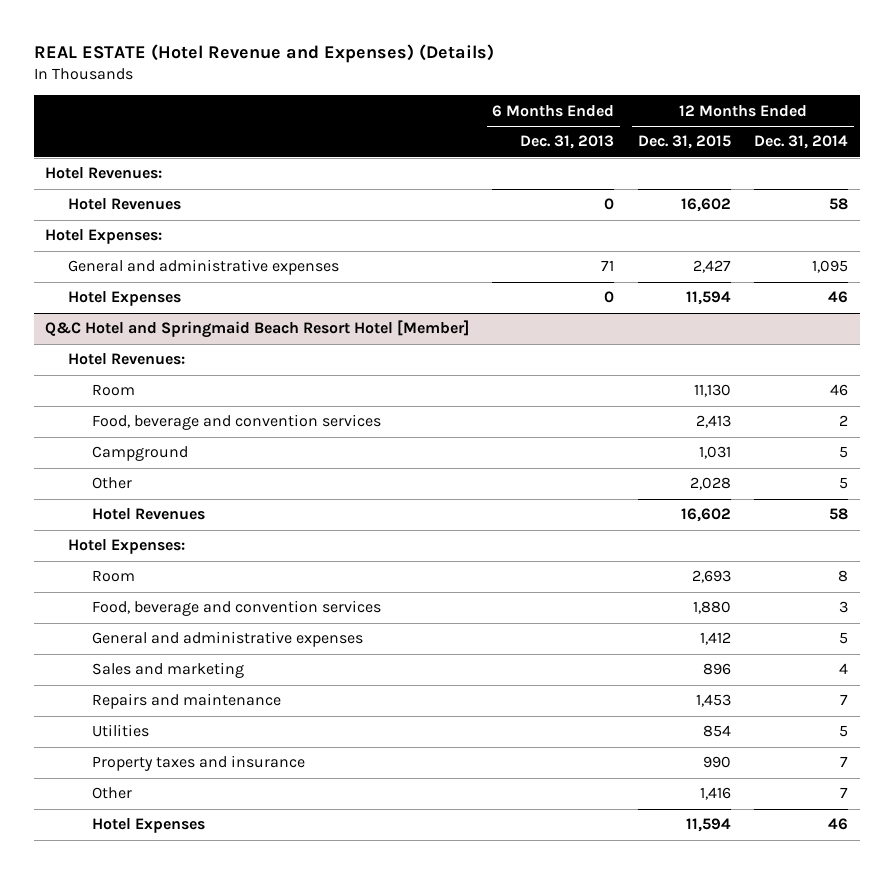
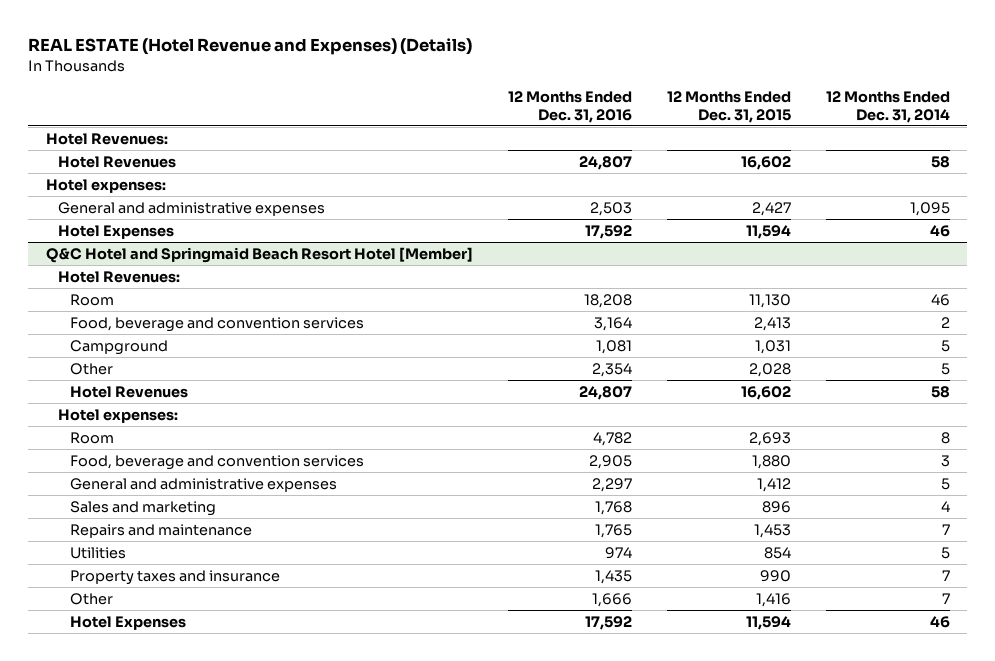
- | 6 Months Ended Dec. 31, 2013 | 12 Months Ended Dec. 31, 2015 | 12 Months Ended Dec. 31, 2014
+ | 12 Months Ended Dec. 31, 2016 | 12 Months Ended Dec. 31, 2015 | 12 Months Ended Dec. 31, 2014
- Hotel Expenses:
+ Hotel expenses:
@ Q&C Hotel and Springmaid Beach Resort Hotel [Member]
- Hotel Expenses:
+ Hotel expenses:

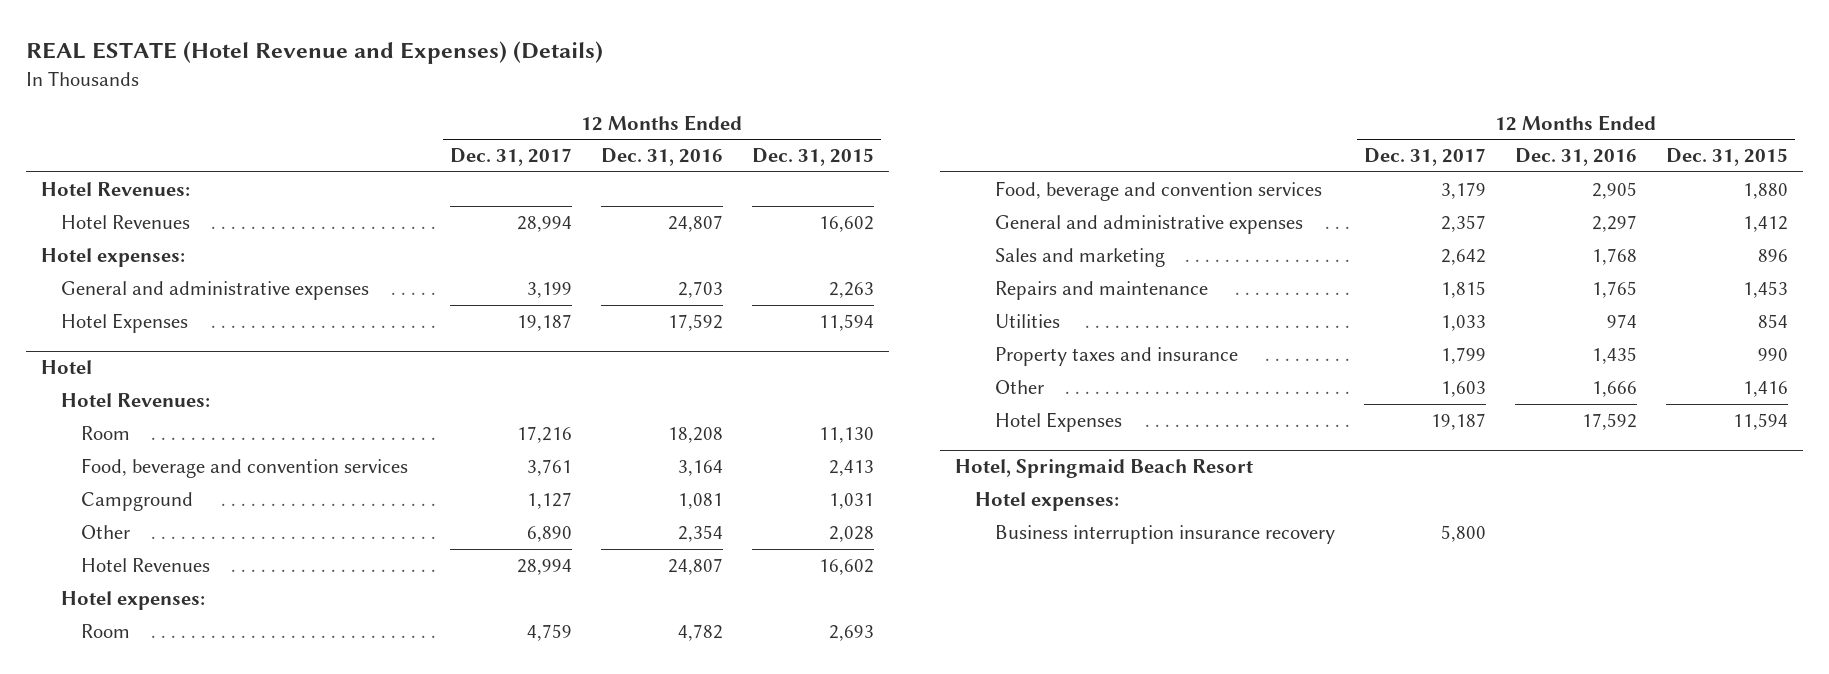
- | 12 Months Ended Dec. 31, 2016 | 12 Months Ended Dec. 31, 2015 | 12 Months Ended Dec. 31, 2014
+ | 12 Months Ended Dec. 31, 2017 | 12 Months Ended Dec. 31, 2016 | 12 Months Ended Dec. 31, 2015
- General and administrative expenses | 2,503 | 2,427 | 1,095
+ General and administrative expenses | 3,199 | 2,703 | 2,263
- Q&C Hotel and Springmaid Beach Resort Hotel [Member]
+ Hotel
+ Hotel, Springmaid Beach Resort
+ Hotel expenses:
+ Business interruption insurance recovery | 5,800 | |

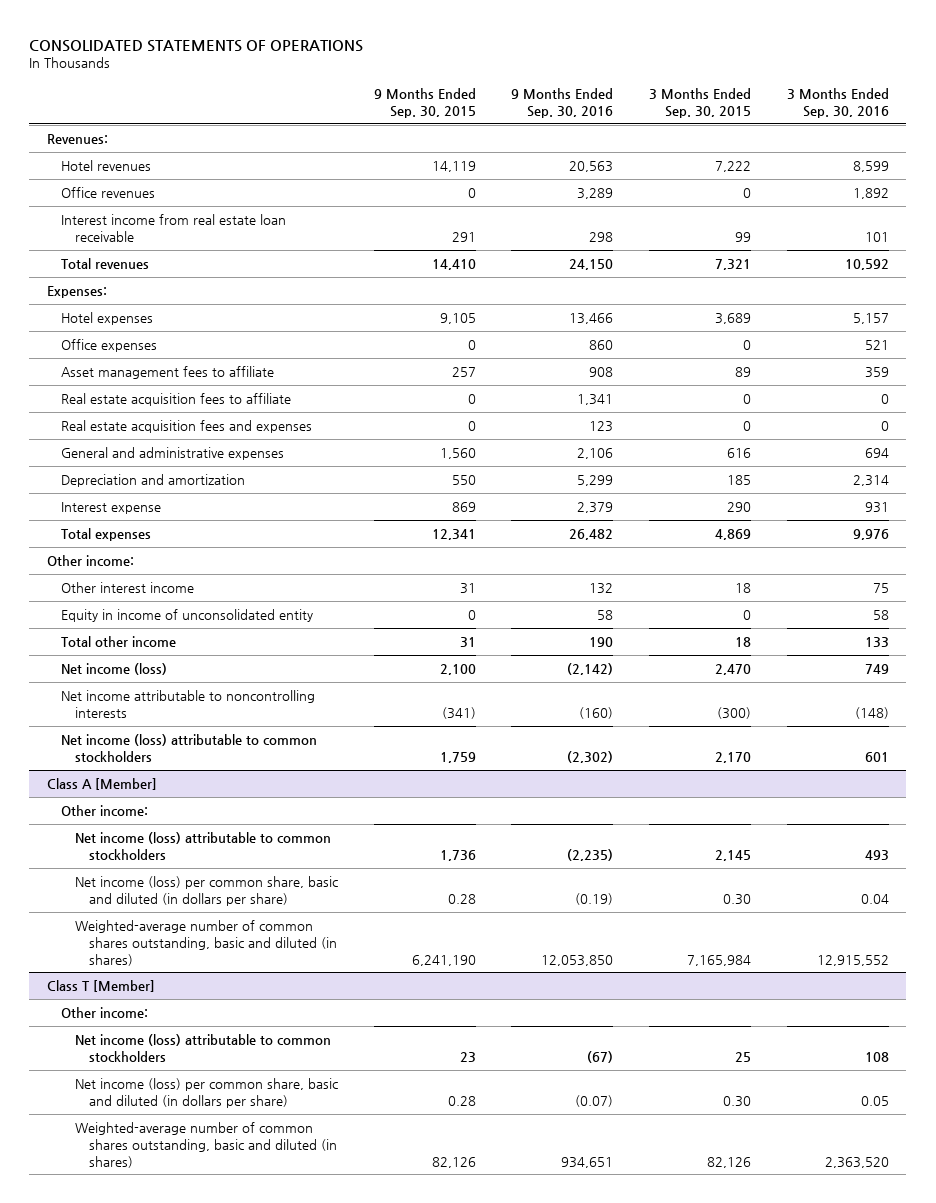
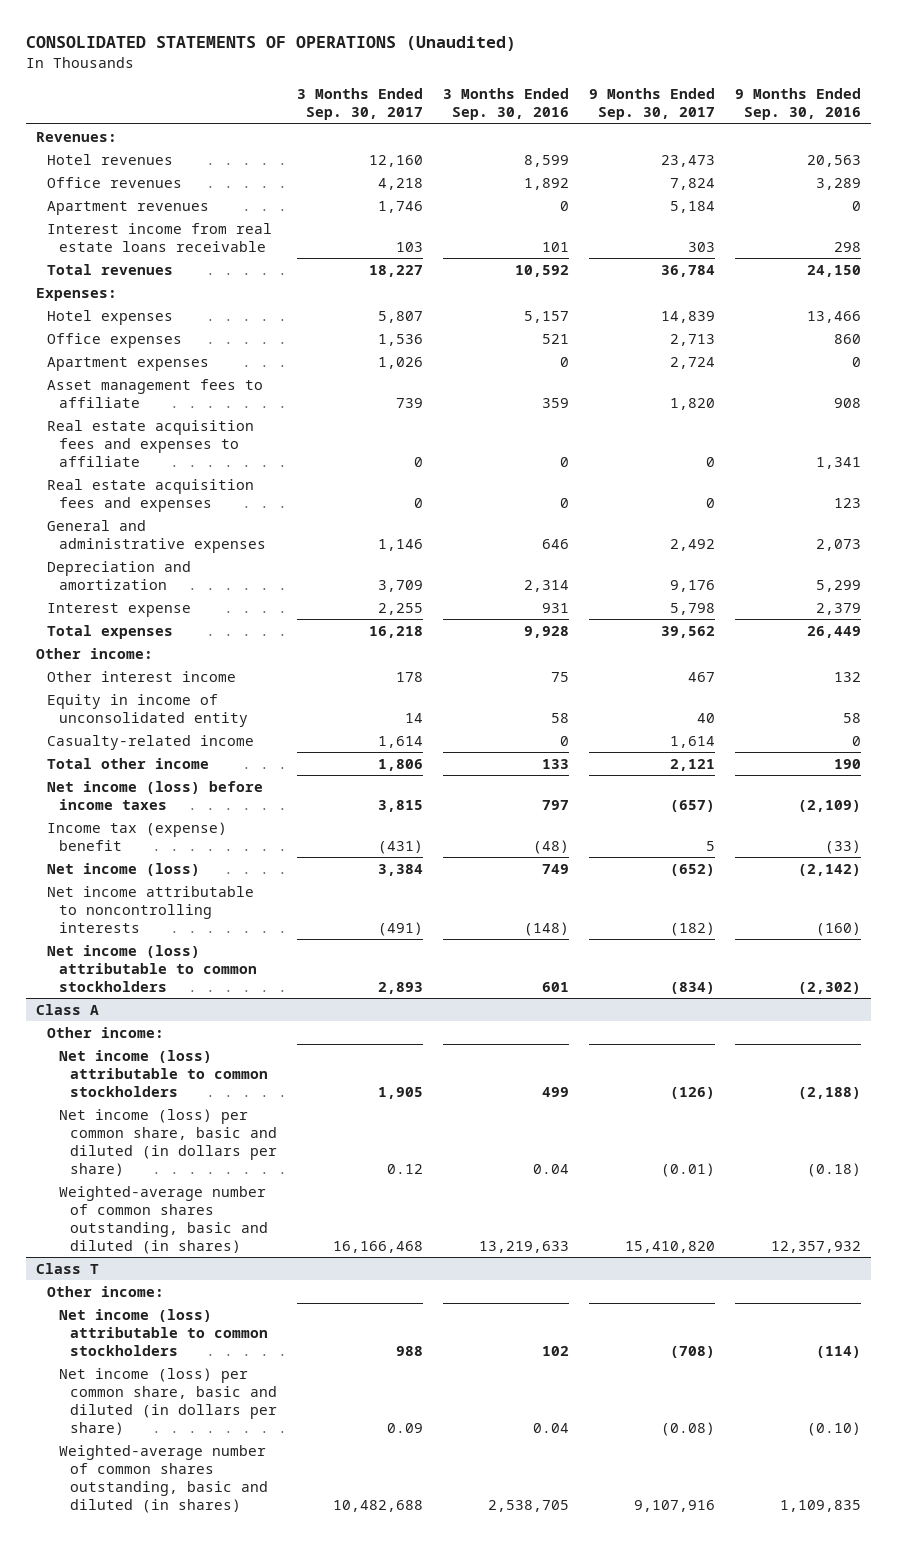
- CONSOLIDATED STATEMENTS OF OPERATIONS
+ CONSOLIDATED STATEMENTS OF OPERATIONS (Unaudited)
- | 9 Months Ended Sep. 30, 2015 | 9 Months Ended Sep. 30, 2016 | 3 Months Ended Sep. 30, 2015 | 3 Months Ended Sep. 30, 2016
+ | 3 Months Ended Sep. 30, 2017 | 3 Months Ended Sep. 30, 2016 | 9 Months Ended Sep. 30, 2017 | 9 Months Ended Sep. 30, 2016
- Interest income from real estate loan receivable | 291 | 298 | 99 | 101
+ Apartment revenues | 1,746 | 0 | 5,184 | 0
+ Interest income from real estate loans receivable | 103 | 101 | 303 | 298
+ Apartment expenses | 1,026 | 0 | 2,724 | 0
- Real estate acquisition fees to affiliate | 0 | 1,341 | 0 | 0
+ Real estate acquisition fees and expenses to affiliate | 0 | 0 | 0 | 1,341
- General and administrative expenses | 1,560 | 2,106 | 616 | 694
+ General and administrative expenses | 1,146 | 646 | 2,492 | 2,073
- Total expenses | 12,341 | 26,482 | 4,869 | 9,976
+ Total expenses | 16,218 | 9,928 | 39,562 | 26,449
+ Casualty-related income | 1,614 | 0 | 1,614 | 0
+ Net income (loss) before income taxes | 3,815 | 797 | (657) | (2,109)
+ Income tax (expense) benefit | (431) | (48) | 5 | (33)
- Class A [Member]
+ Class A
- Net income (loss) attributable to common stockholders | 1,736 | (2,235) | 2,145 | 493
- Net income (loss) per common share, basic and diluted (in dollars per share) | 0.28 | (0.19) | 0.30 | 0.04
- Weighted-average number of common shares outstanding, basic and diluted (in shares) | 6,241,190 | 12,053,850 | 7,165,984 | 12,915,552
- Class T [Member]
+ Net income (loss) attributable to common stockholders | 1,905 | 499 | (126) | (2,188)
+ Net income (loss) per common share, basic and diluted (in dollars per share) | 0.12 | 0.04 | (0.01) | (0.18)
+ Weighted-average number of common shares outstanding, basic and diluted (in shares) | 16,166,468 | 13,219,633 | 15,410,820 | 12,357,932
+ Class T
- Net income (loss) attributable to common stockholders | 23 | (67) | 25 | 108
- Net income (loss) per common share, basic and diluted (in dollars per share) | 0.28 | (0.07) | 0.30 | 0.05
- Weighted-average number of common shares outstanding, basic and diluted (in shares) | 82,126 | 934,651 | 82,126 | 2,363,520
+ Net income (loss) attributable to common stockholders | 988 | 102 | (708) | (114)
+ Net income (loss) per common share, basic and diluted (in dollars per share) | 0.09 | 0.04 | (0.08) | (0.10)
+ Weighted-average number of common shares outstanding, basic and diluted (in shares) | 10,482,688 | 2,538,705 | 9,107,916 | 1,109,835

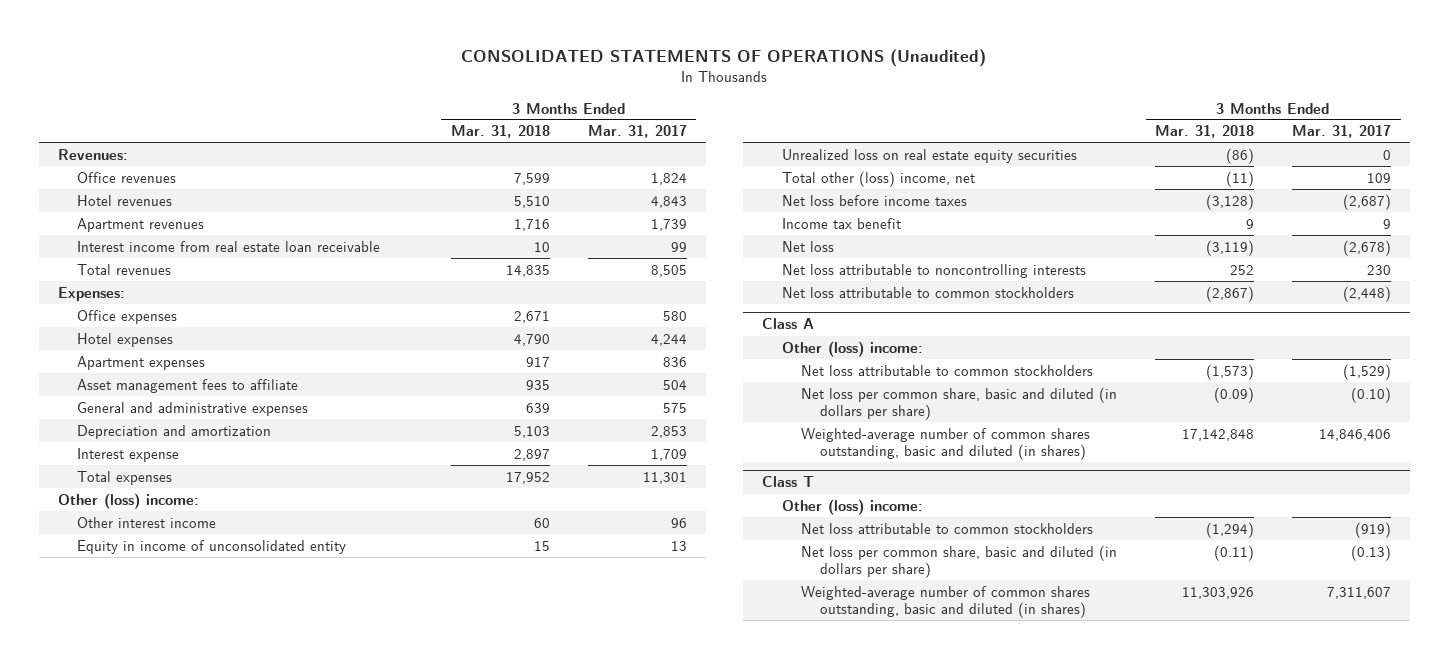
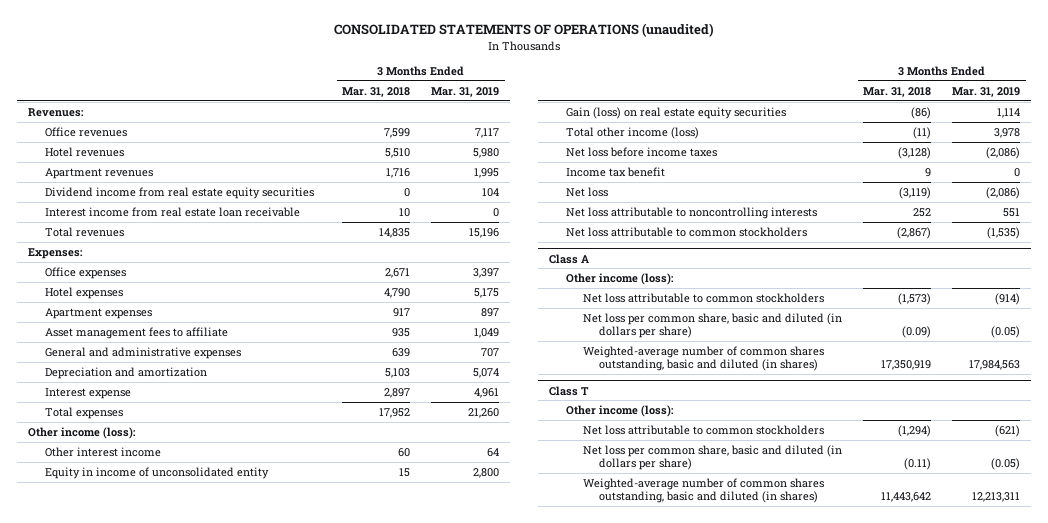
- CONSOLIDATED STATEMENTS OF OPERATIONS (Unaudited)
+ CONSOLIDATED STATEMENTS OF OPERATIONS (unaudited)
- | 3 Months Ended Mar. 31, 2018 | 3 Months Ended Mar. 31, 2017
+ | 3 Months Ended Mar. 31, 2018 | 3 Months Ended Mar. 31, 2019
+ Dividend income from real estate equity securities | 0 | 104
- Other (loss) income:
+ Other income (loss):
- Unrealized loss on real estate equity securities | (86) | 0
- Total other (loss) income, net | (11) | 109
+ Gain (loss) on real estate equity securities | (86) | 1,114
+ Total other income (loss) | (11) | 3,978
@ Class A
- Other (loss) income:
+ Other income (loss):
- Weighted-average number of common shares outstanding, basic and diluted (in shares) | 17,142,848 | 14,846,406
+ Weighted-average number of common shares outstanding, basic and diluted (in shares) | 17,350,919 | 17,984,563
@ Class T
- Other (loss) income:
+ Other income (loss):
- Weighted-average number of common shares outstanding, basic and diluted (in shares) | 11,303,926 | 7,311,607
+ Weighted-average number of common shares outstanding, basic and diluted (in shares) | 11,443,642 | 12,213,311

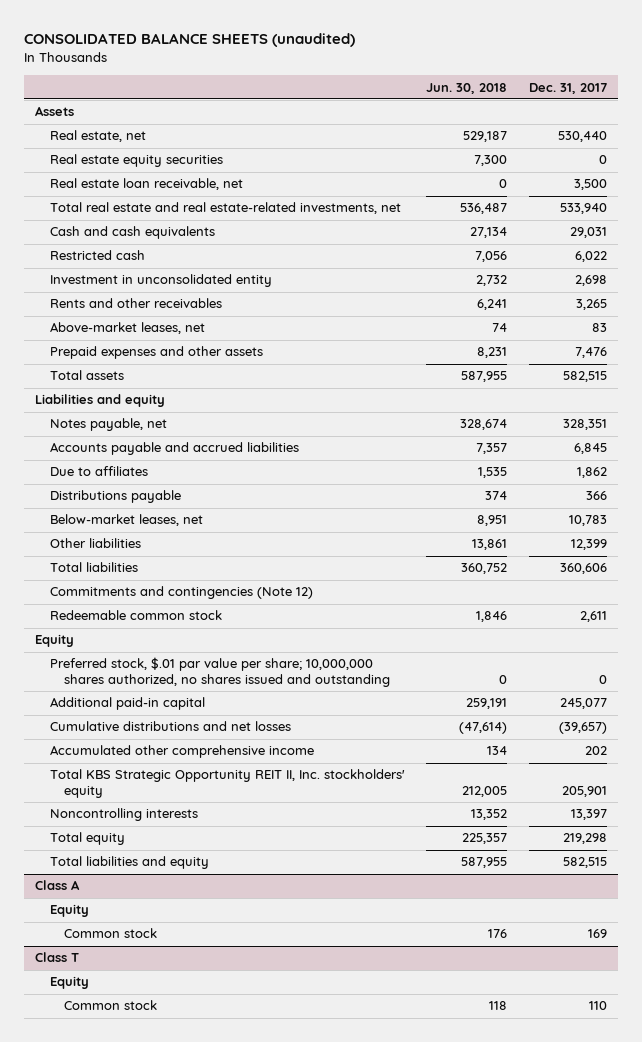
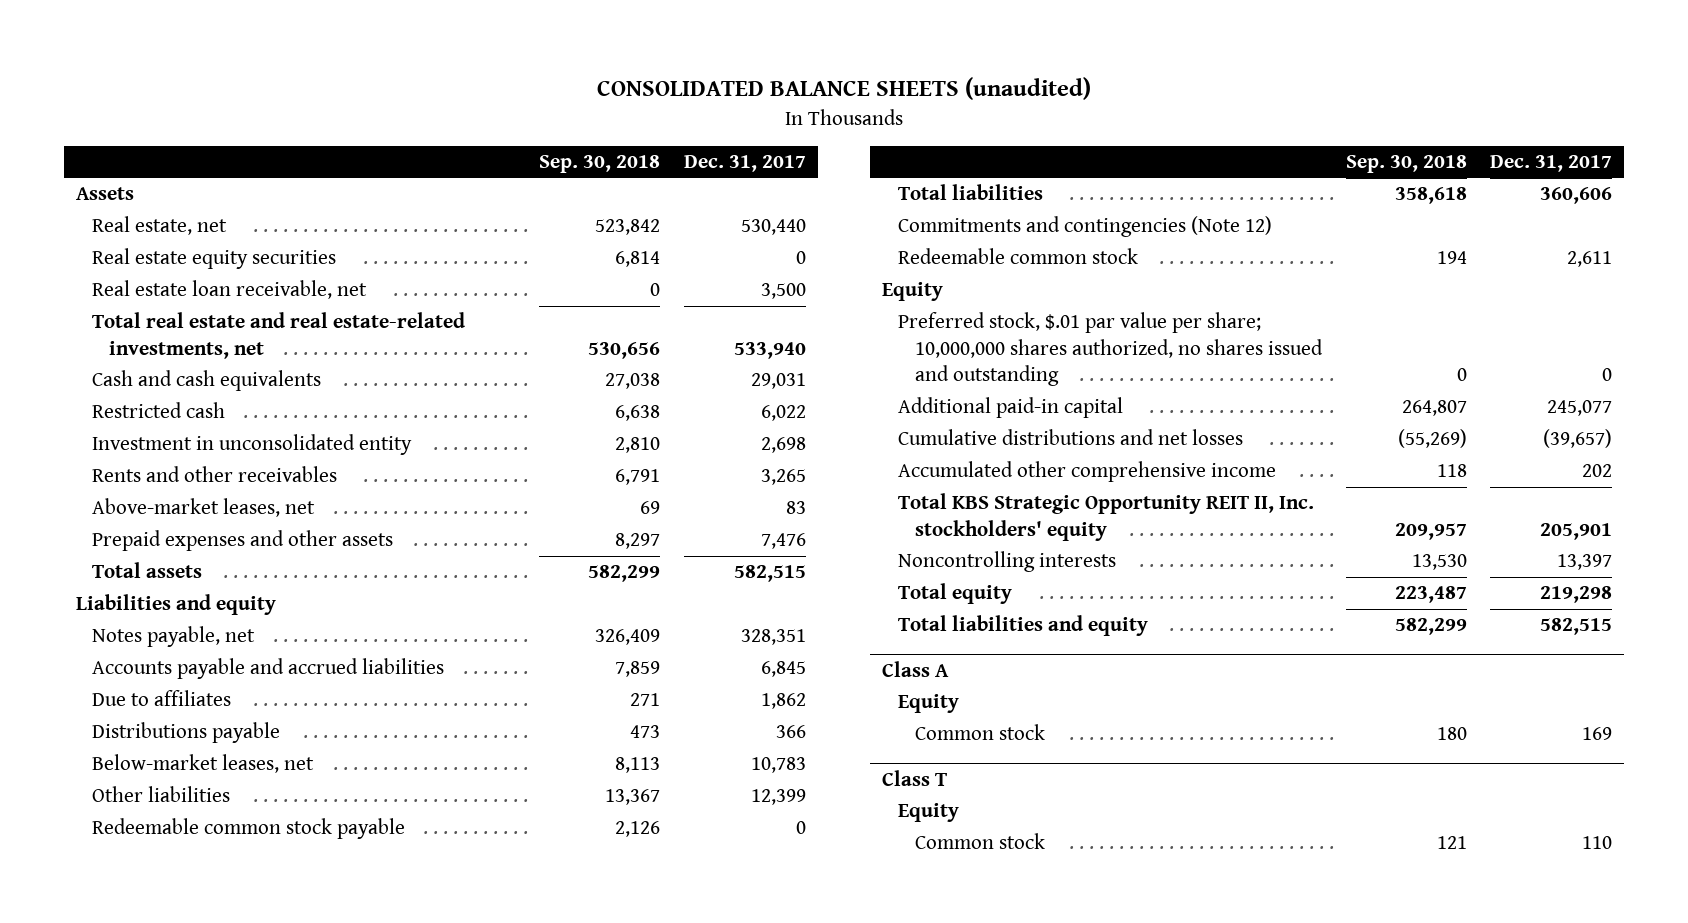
- | Jun. 30, 2018 | Dec. 31, 2017
+ | Sep. 30, 2018 | Dec. 31, 2017
+ Redeemable common stock payable | 2,126 | 0

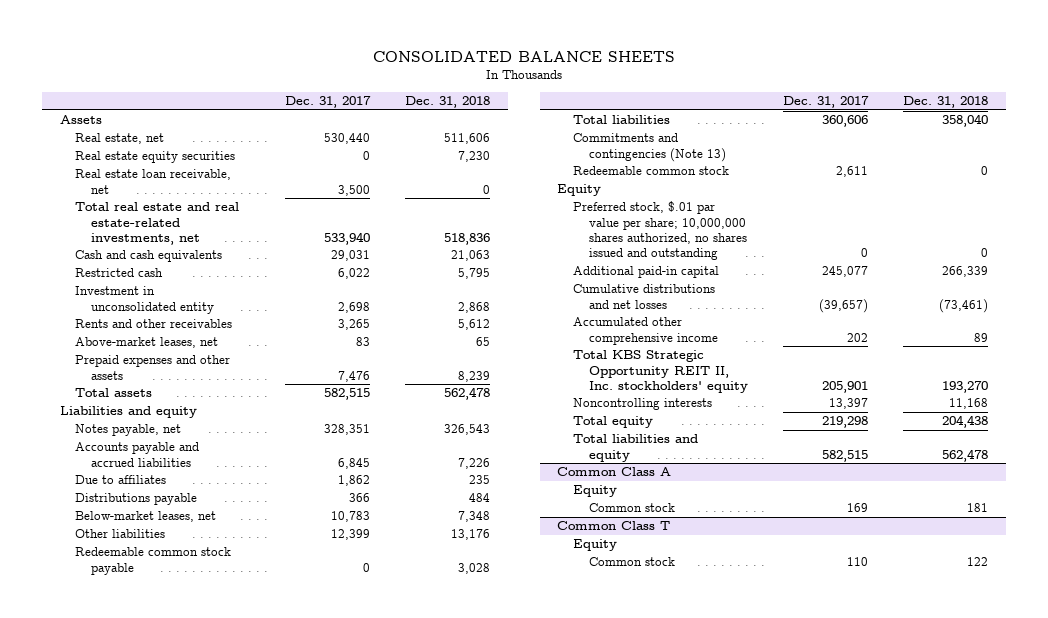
- CONSOLIDATED BALANCE SHEETS (unaudited)
+ CONSOLIDATED BALANCE SHEETS
- | Sep. 30, 2018 | Dec. 31, 2017
+ | Dec. 31, 2017 | Dec. 31, 2018
- Commitments and contingencies (Note 12)
+ Commitments and contingencies (Note 13)
- Class A
+ Common Class A
- Class T
+ Common Class T

